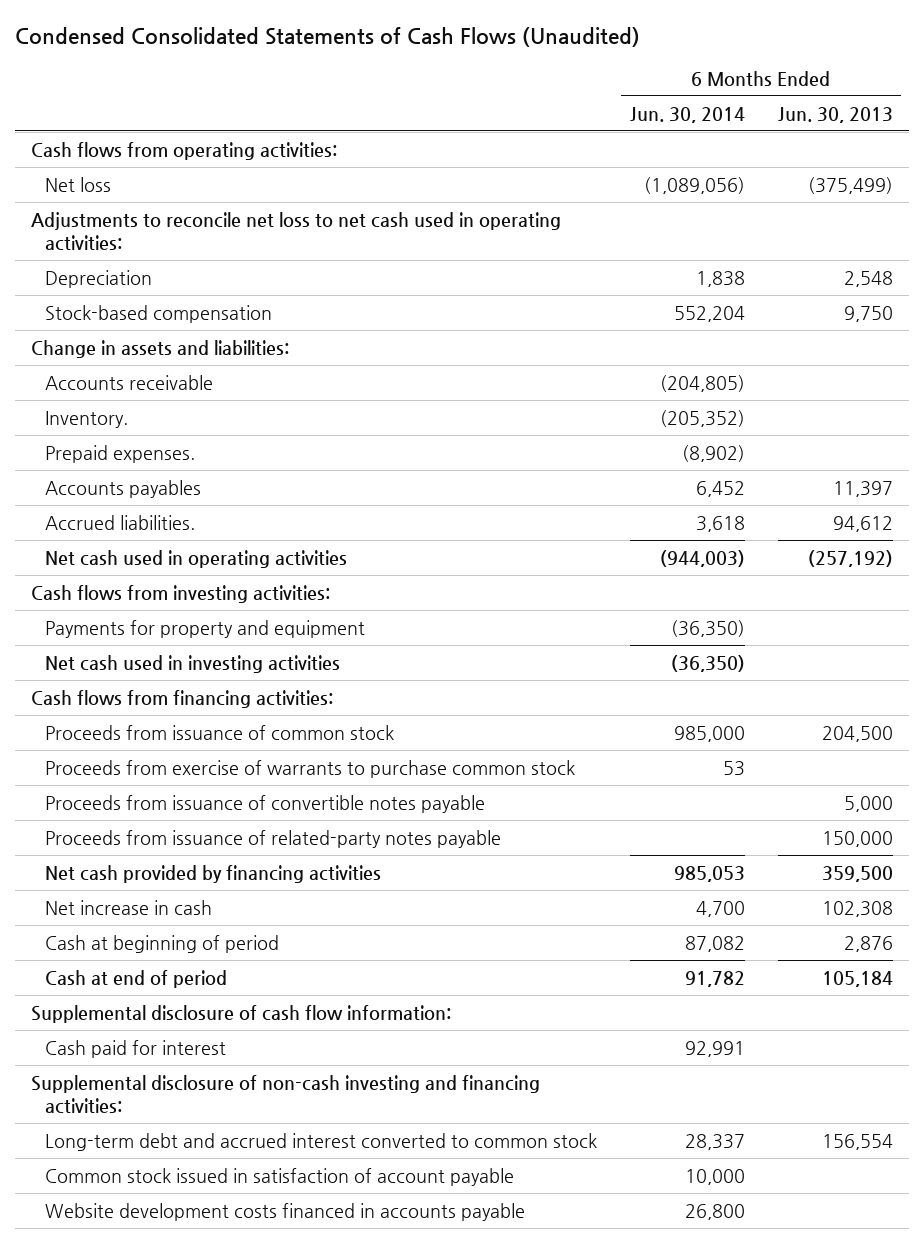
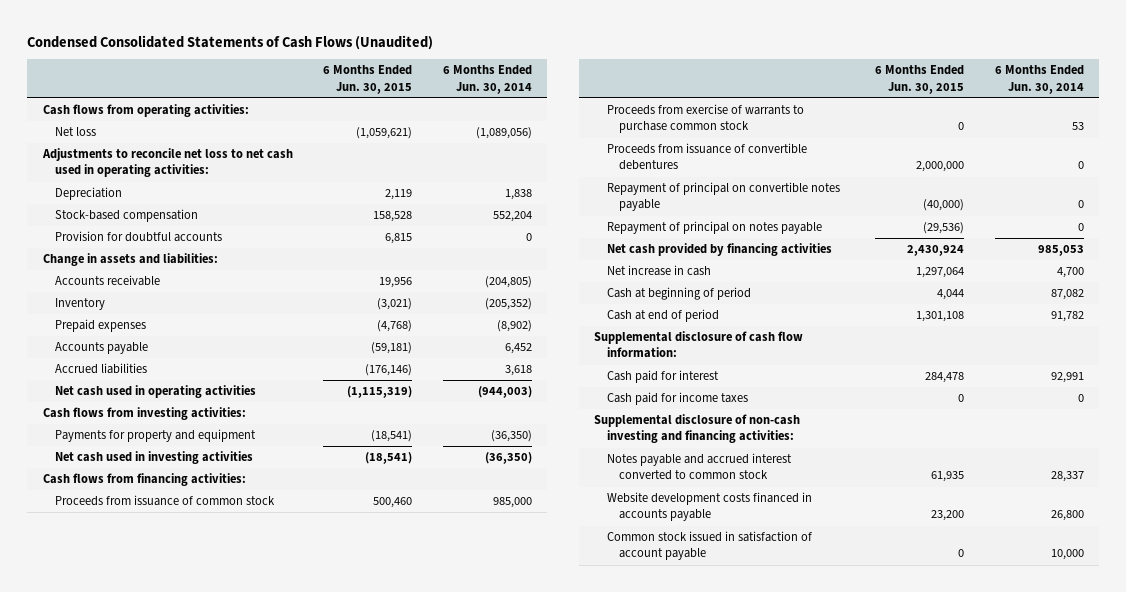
- | 6 Months Ended Jun. 30, 2014 | 6 Months Ended Jun. 30, 2013
+ | 6 Months Ended Jun. 30, 2015 | 6 Months Ended Jun. 30, 2014
+ Provision for doubtful accounts | 6,815 | 0
- Inventory. | (205,352) |
- Prepaid expenses. | (8,902) |
- Accounts payables | 6,452 | 11,397
- Accrued liabilities. | 3,618 | 94,612
+ Inventory | (3,021) | (205,352)
+ Prepaid expenses | (4,768) | (8,902)
+ Accounts payable | (59,181) | 6,452
+ Accrued liabilities | (176,146) | 3,618
- Proceeds from issuance of convertible notes payable | | 5,000
- Proceeds from issuance of related-party notes payable | | 150,000
+ Proceeds from issuance of convertible debentures | 2,000,000 | 0
+ Repayment of principal on convertible notes payable | (40,000) | 0
+ Repayment of principal on notes payable | (29,536) | 0
+ Cash paid for income taxes | 0 | 0
- Long-term debt and accrued interest converted to common stock | 28,337 | 156,554
+ Notes payable and accrued interest converted to common stock | 61,935 | 28,337
moved down: Common stock issued in satisfaction of account payable | 0 | 10,000

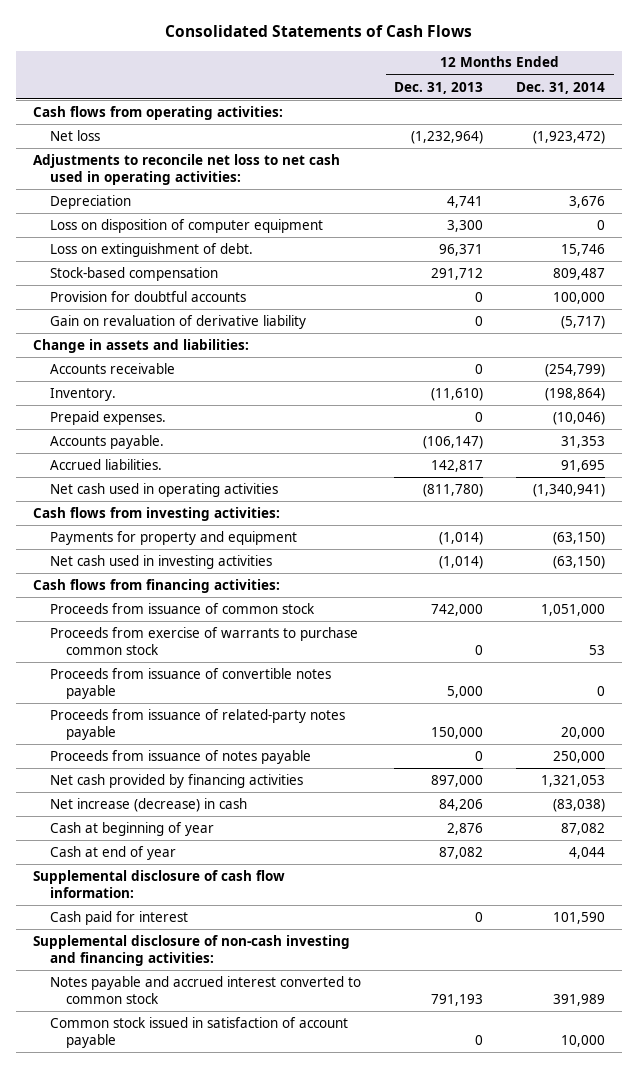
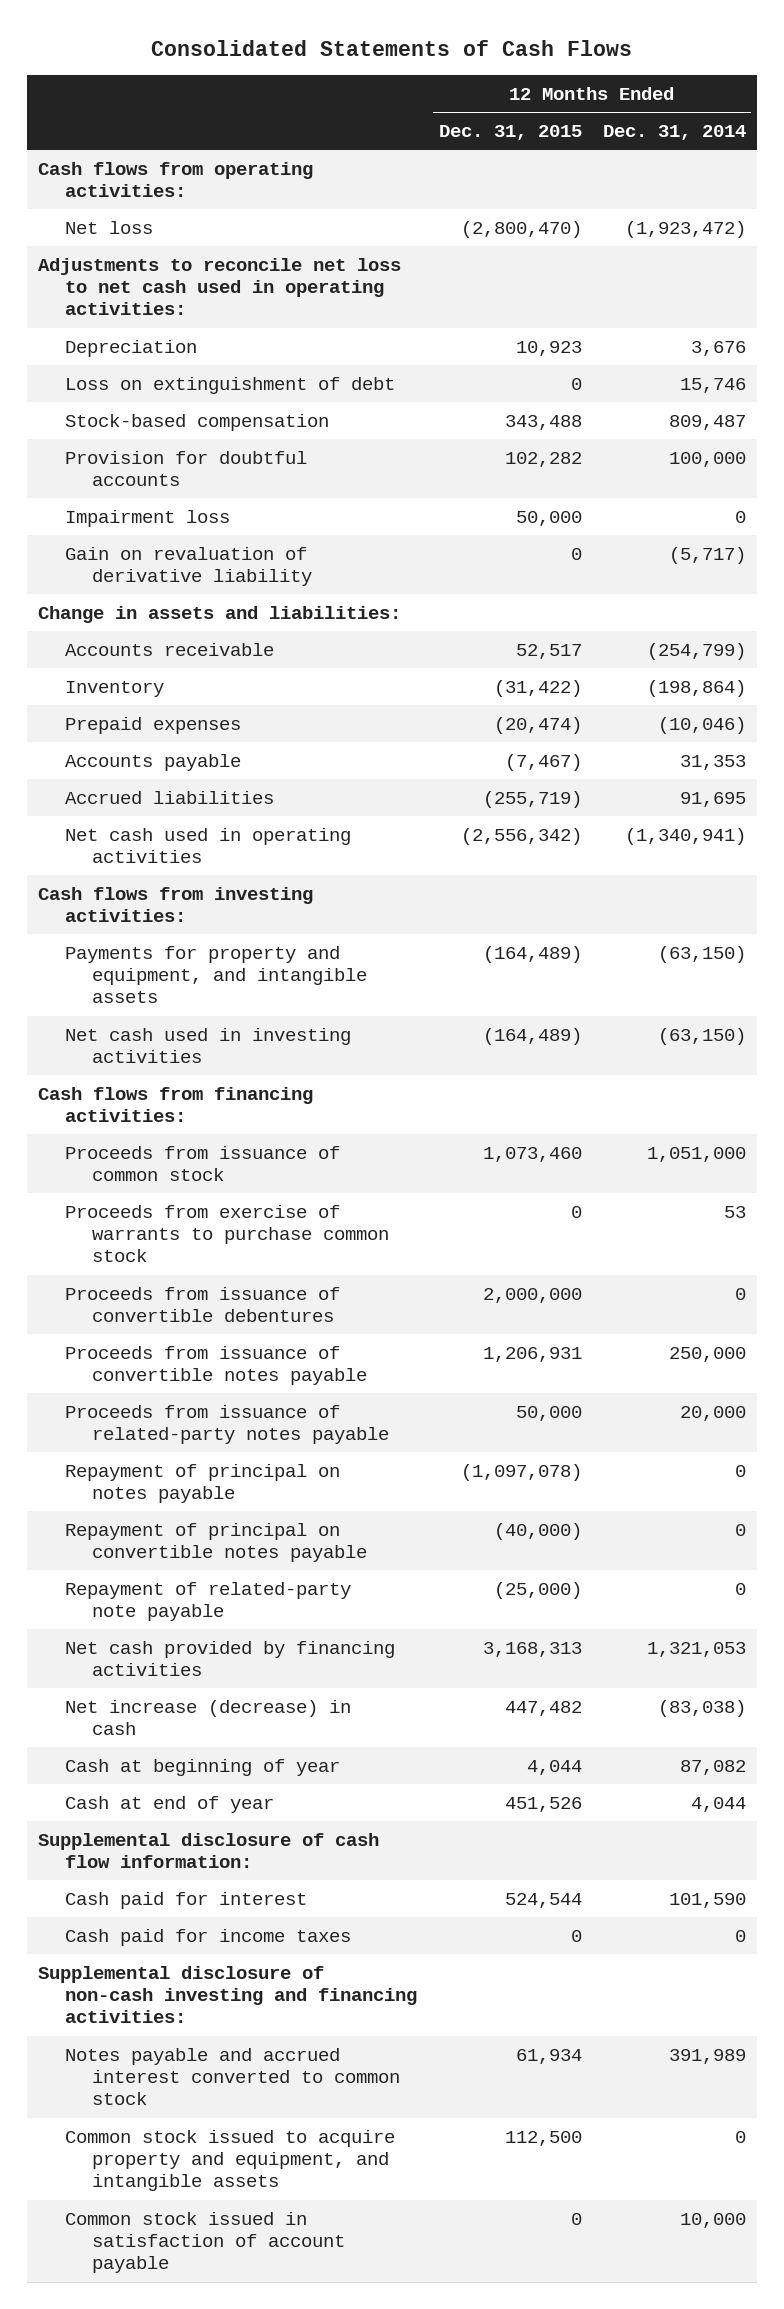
- | 12 Months Ended Dec. 31, 2013 | 12 Months Ended Dec. 31, 2014
+ | 12 Months Ended Dec. 31, 2015 | 12 Months Ended Dec. 31, 2014
- Loss on disposition of computer equipment | 3,300 | 0
- Loss on extinguishment of debt. | 96,371 | 15,746
+ Loss on extinguishment of debt | 0 | 15,746
+ Impairment loss | 50,000 | 0
- Inventory. | (11,610) | (198,864)
- Prepaid expenses. | 0 | (10,046)
- Accounts payable. | (106,147) | 31,353
- Accrued liabilities. | 142,817 | 91,695
+ Inventory | (31,422) | (198,864)
+ Prepaid expenses | (20,474) | (10,046)
+ Accounts payable | (7,467) | 31,353
+ Accrued liabilities | (255,719) | 91,695
- Payments for property and equipment | (1,014) | (63,150)
+ Payments for property and equipment, and intangible assets | (164,489) | (63,150)
- Proceeds from issuance of convertible notes payable | 5,000 | 0
+ Proceeds from issuance of convertible debentures | 2,000,000 | 0
+ Proceeds from issuance of convertible notes payable | 1,206,931 | 250,000
- Proceeds from issuance of notes payable | 0 | 250,000
+ Repayment of principal on notes payable | (1,097,078) | 0
+ Repayment of principal on convertible notes payable | (40,000) | 0
+ Repayment of related-party note payable | (25,000) | 0
+ Cash paid for income taxes | 0 | 0
+ Common stock issued to acquire property and equipment, and intangible assets | 112,500 | 0

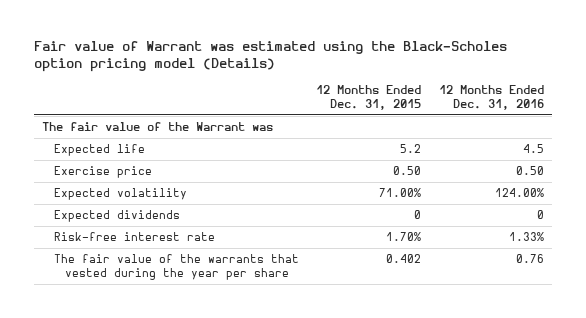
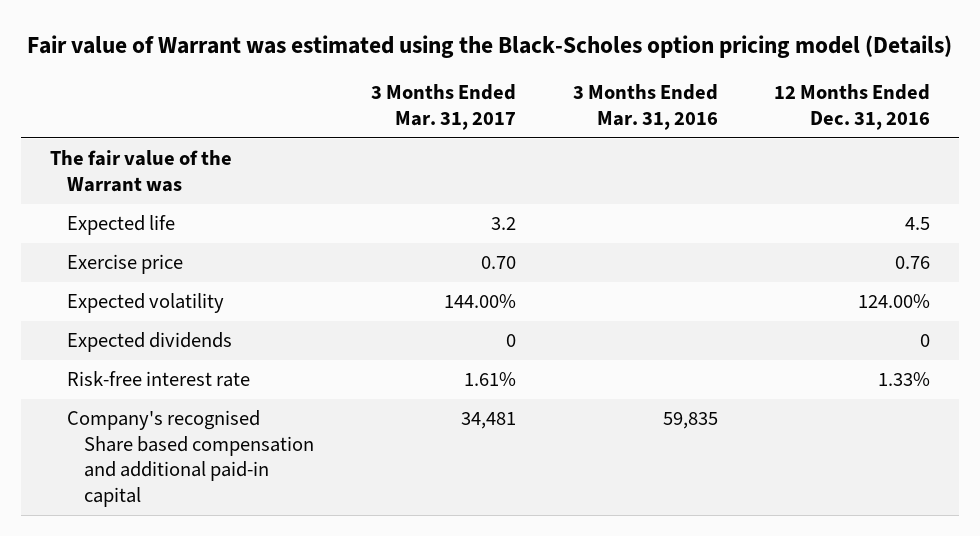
- | 12 Months Ended Dec. 31, 2015 | 12 Months Ended Dec. 31, 2016
+ | 3 Months Ended Mar. 31, 2017 | 3 Months Ended Mar. 31, 2016 | 12 Months Ended Dec. 31, 2016
- Exercise price | 0.50 | 0.50
+ Exercise price | 0.70 | | 0.76
- The fair value of the warrants that vested during the year per share | 0.402 | 0.76
+ Company's recognised Share based compensation and additional paid-in capital | 34,481 | 59,835 |

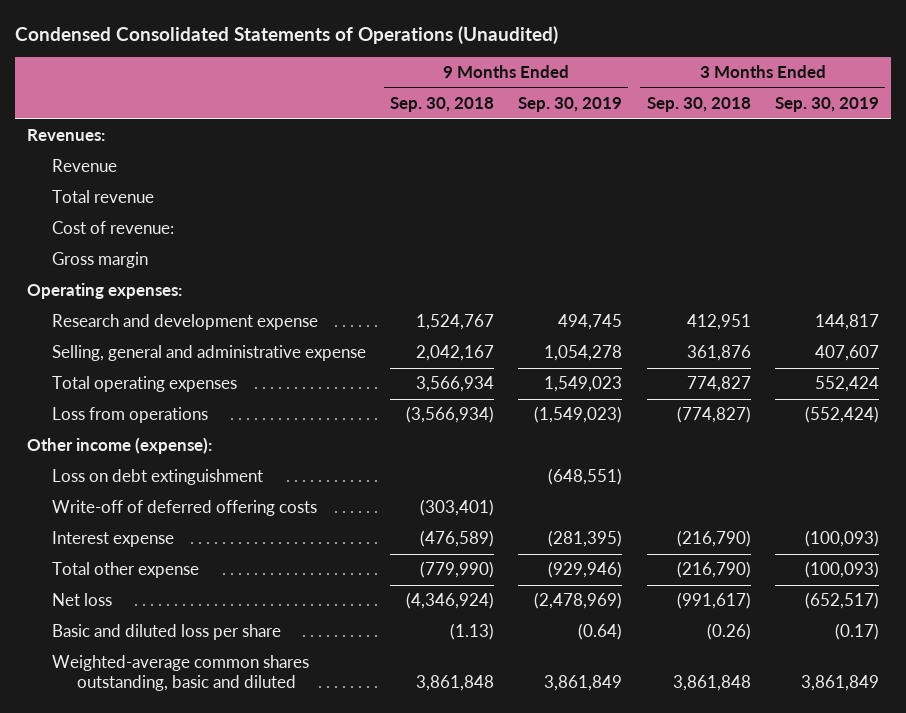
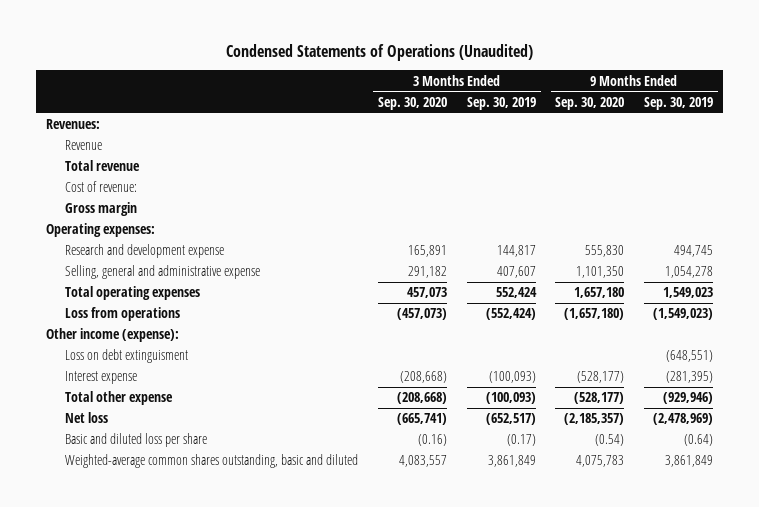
- Condensed Consolidated Statements of Operations (Unaudited)
+ Condensed Statements of Operations (Unaudited)
- | 9 Months Ended Sep. 30, 2018 | 9 Months Ended Sep. 30, 2019 | 3 Months Ended Sep. 30, 2018 | 3 Months Ended Sep. 30, 2019
+ | 3 Months Ended Sep. 30, 2020 | 3 Months Ended Sep. 30, 2019 | 9 Months Ended Sep. 30, 2020 | 9 Months Ended Sep. 30, 2019
- Loss on debt extinguishment | | (648,551) | |
- Write-off of deferred offering costs | (303,401) | | |
+ Loss on debt extinguisment | | | | (648,551)

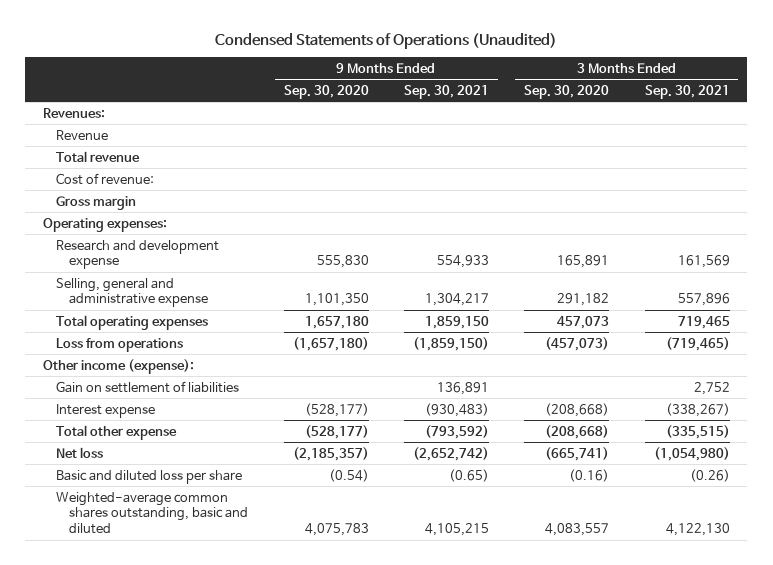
- | 3 Months Ended Sep. 30, 2020 | 3 Months Ended Sep. 30, 2019 | 9 Months Ended Sep. 30, 2020 | 9 Months Ended Sep. 30, 2019
+ | 9 Months Ended Sep. 30, 2020 | 9 Months Ended Sep. 30, 2021 | 3 Months Ended Sep. 30, 2020 | 3 Months Ended Sep. 30, 2021
- Loss on debt extinguisment | | | | (648,551)
+ Gain on settlement of liabilities | | 136,891 | | 2,752

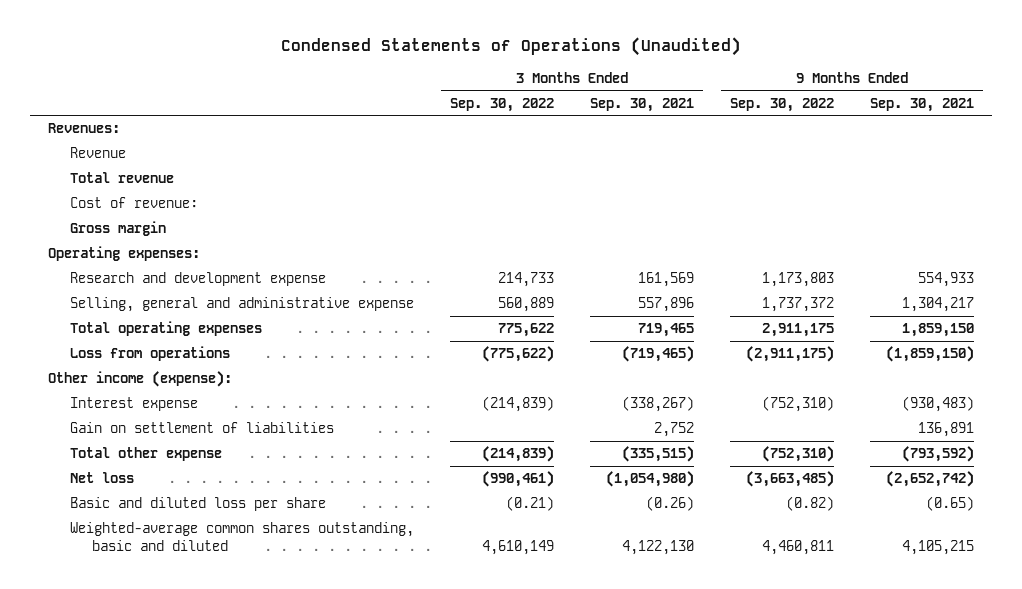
- | 9 Months Ended Sep. 30, 2020 | 9 Months Ended Sep. 30, 2021 | 3 Months Ended Sep. 30, 2020 | 3 Months Ended Sep. 30, 2021
+ | 3 Months Ended Sep. 30, 2022 | 3 Months Ended Sep. 30, 2021 | 9 Months Ended Sep. 30, 2022 | 9 Months Ended Sep. 30, 2021
moved down: Gain on settlement of liabilities | | 2,752 | | 136,891

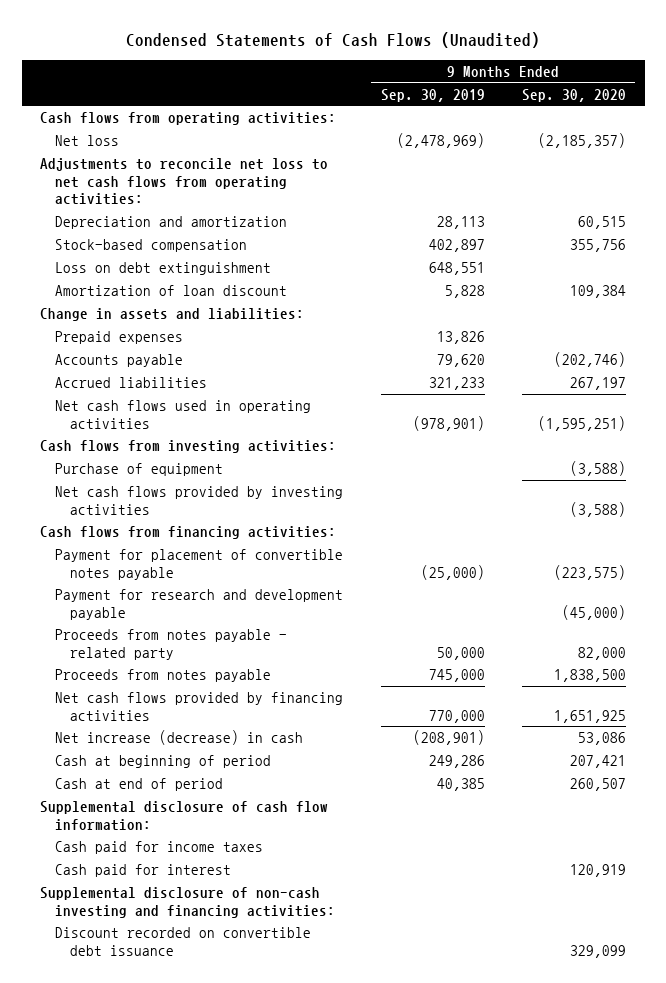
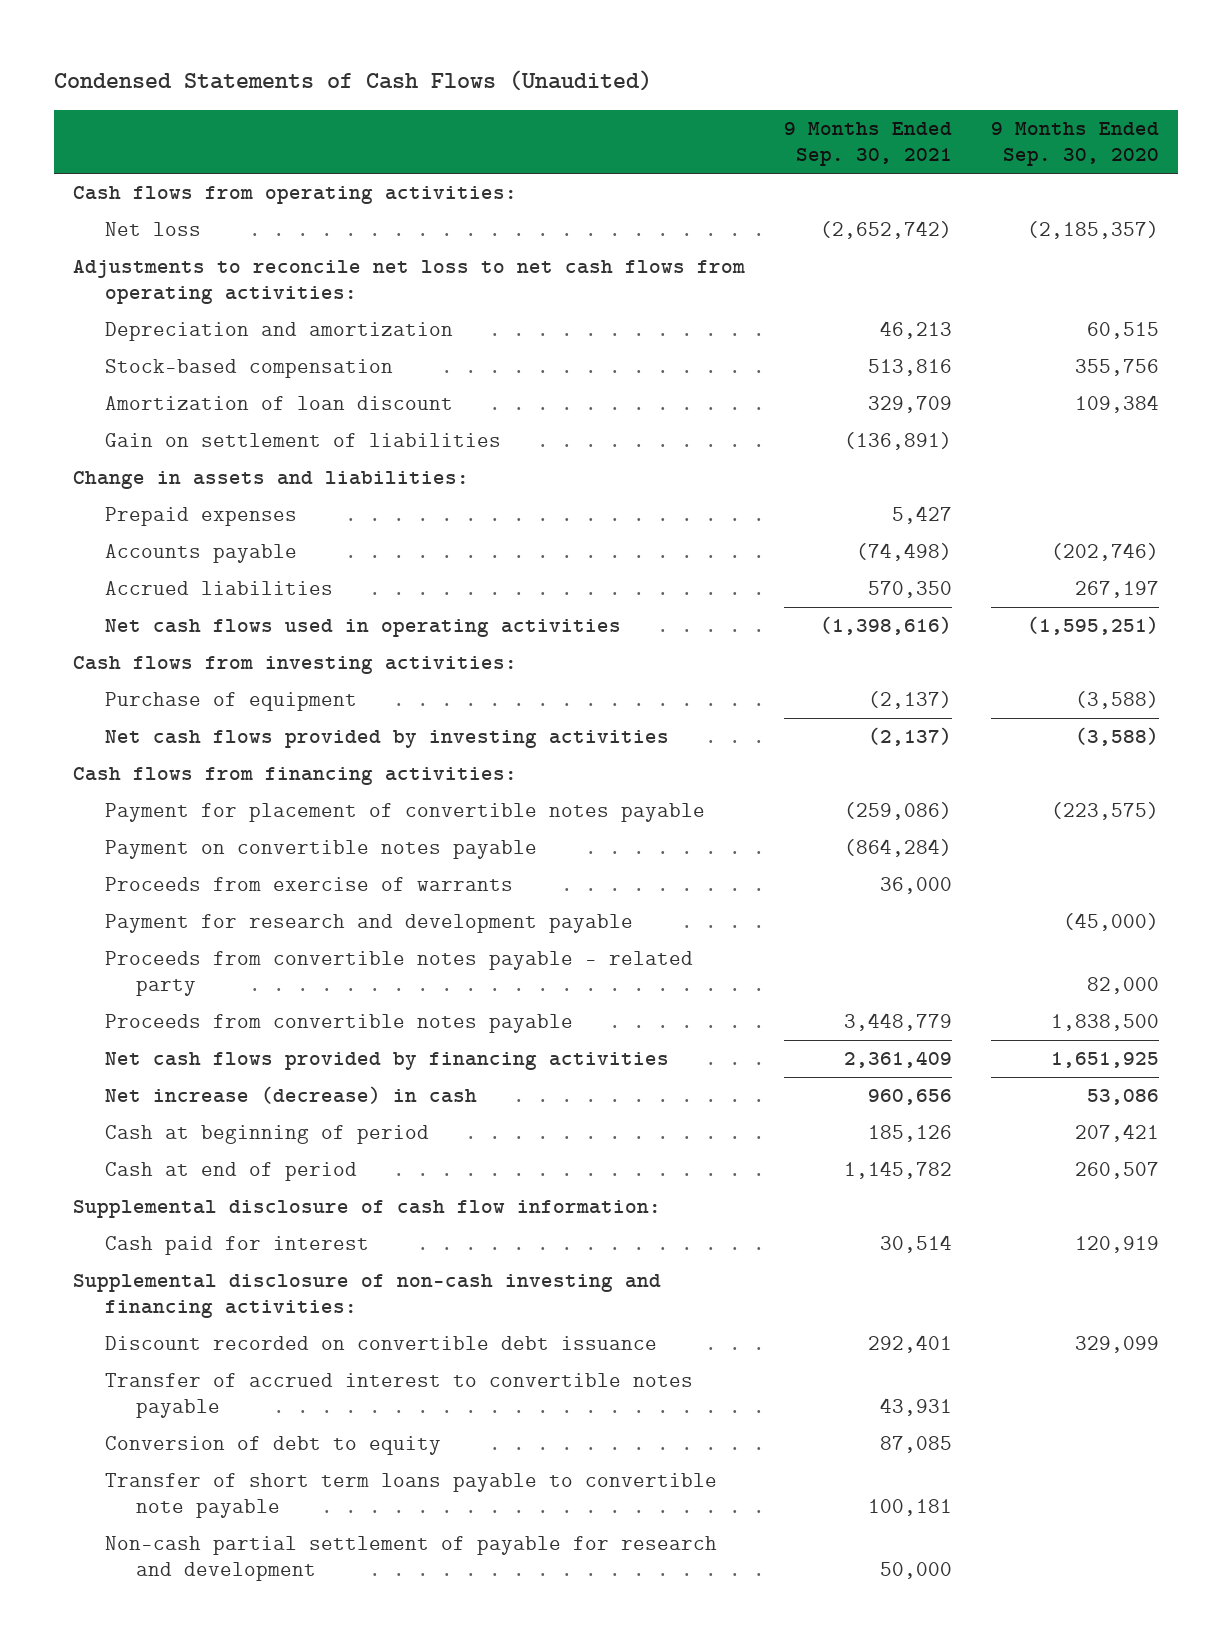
- | 9 Months Ended Sep. 30, 2019 | 9 Months Ended Sep. 30, 2020
+ | 9 Months Ended Sep. 30, 2021 | 9 Months Ended Sep. 30, 2020
- Loss on debt extinguishment | 648,551 |
+ Gain on settlement of liabilities | (136,891) |
+ Payment on convertible notes payable | (864,284) |
+ Proceeds from exercise of warrants | 36,000 |
- Proceeds from notes payable - related party | 50,000 | 82,000
- Proceeds from notes payable | 745,000 | 1,838,500
+ Proceeds from convertible notes payable - related party | | 82,000
+ Proceeds from convertible notes payable | 3,448,779 | 1,838,500
- Cash paid for income taxes
+ Transfer of accrued interest to convertible notes payable | 43,931 |
+ Conversion of debt to equity | 87,085 |
+ Transfer of short term loans payable to convertible note payable | 100,181 |
+ Non-cash partial settlement of payable for research and development | 50,000 |

